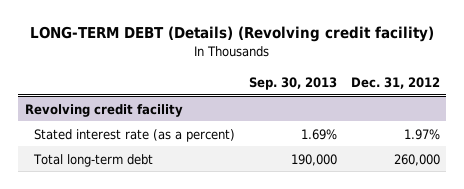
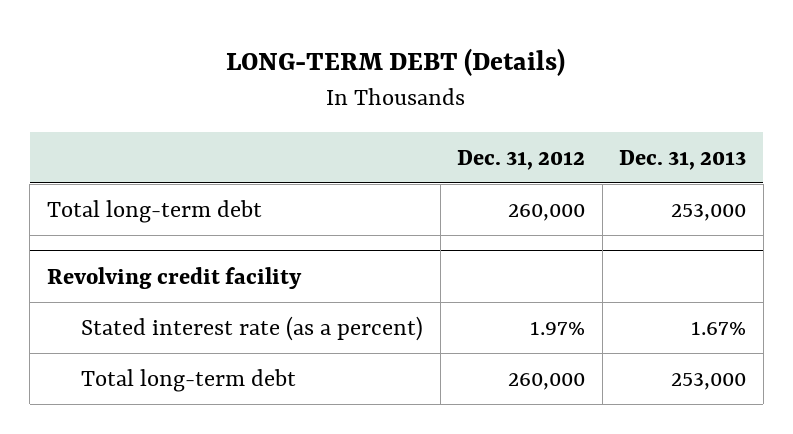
- LONG-TERM DEBT (Details) (Revolving credit facility)
+ LONG-TERM DEBT (Details)
- | Sep. 30, 2013 | Dec. 31, 2012
+ | Dec. 31, 2012 | Dec. 31, 2013
+ Total long-term debt | 260,000 | 253,000

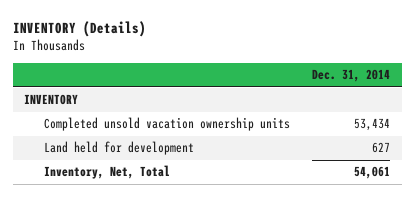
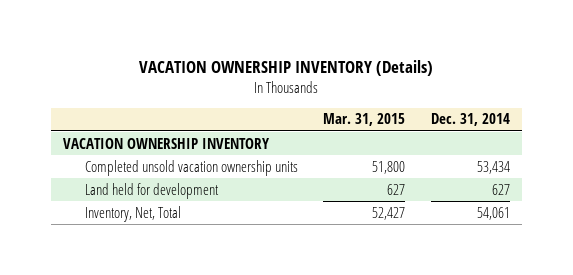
- INVENTORY (Details)
+ VACATION OWNERSHIP INVENTORY (Details)
- | Dec. 31, 2014
+ | Mar. 31, 2015 | Dec. 31, 2014
- INVENTORY
+ VACATION OWNERSHIP INVENTORY

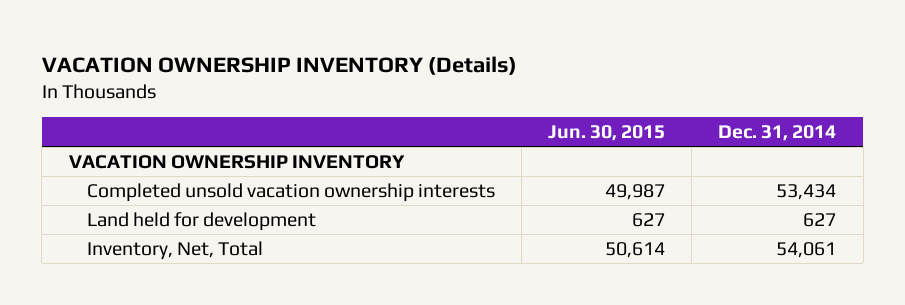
- | Mar. 31, 2015 | Dec. 31, 2014
+ | Jun. 30, 2015 | Dec. 31, 2014
- Completed unsold vacation ownership units | 51,800 | 53,434
+ Completed unsold vacation ownership interests | 49,987 | 53,434

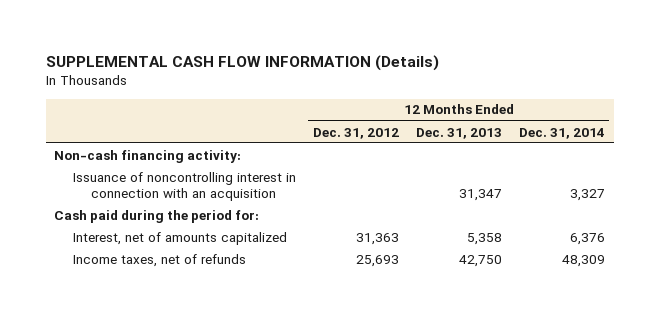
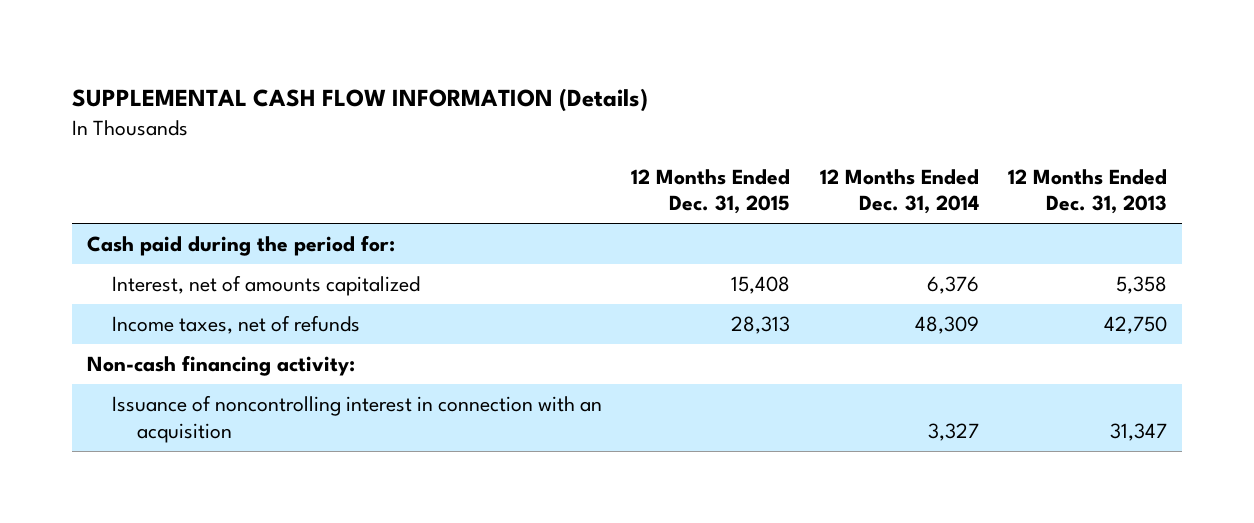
- | 12 Months Ended Dec. 31, 2012 | 12 Months Ended Dec. 31, 2013 | 12 Months Ended Dec. 31, 2014
+ | 12 Months Ended Dec. 31, 2015 | 12 Months Ended Dec. 31, 2014 | 12 Months Ended Dec. 31, 2013
moved down: Non-cash financing activity:
moved down: Issuance of noncontrolling interest in connection with an acquisition | | 3,327 | 31,347

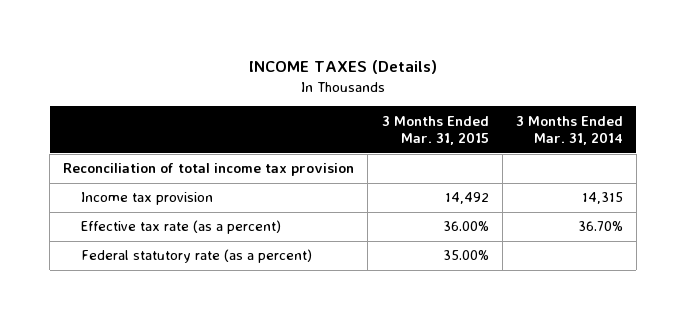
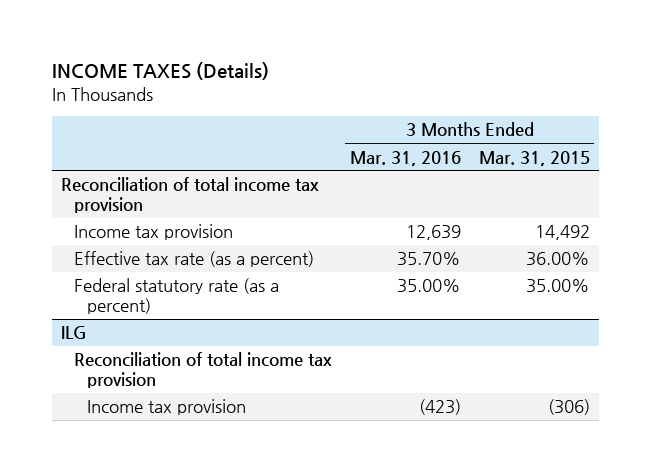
- | 3 Months Ended Mar. 31, 2015 | 3 Months Ended Mar. 31, 2014
+ | 3 Months Ended Mar. 31, 2016 | 3 Months Ended Mar. 31, 2015
+ ILG
+ Reconciliation of total income tax provision
+ Income tax provision | (423) | (306)

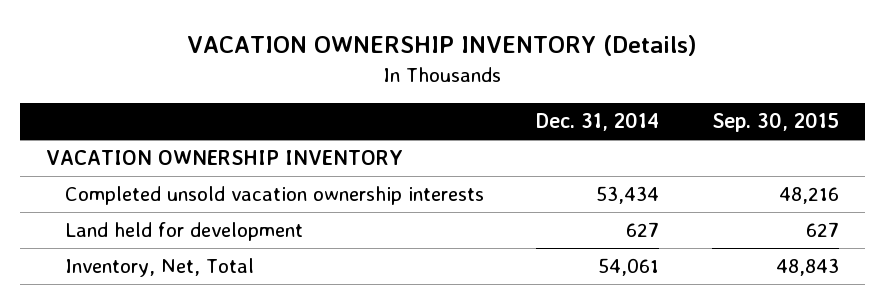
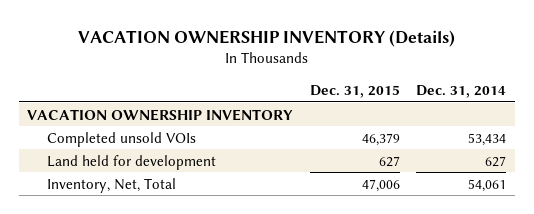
- | Dec. 31, 2014 | Sep. 30, 2015
+ | Dec. 31, 2015 | Dec. 31, 2014
- Completed unsold vacation ownership interests | 53,434 | 48,216
+ Completed unsold VOIs | 46,379 | 53,434

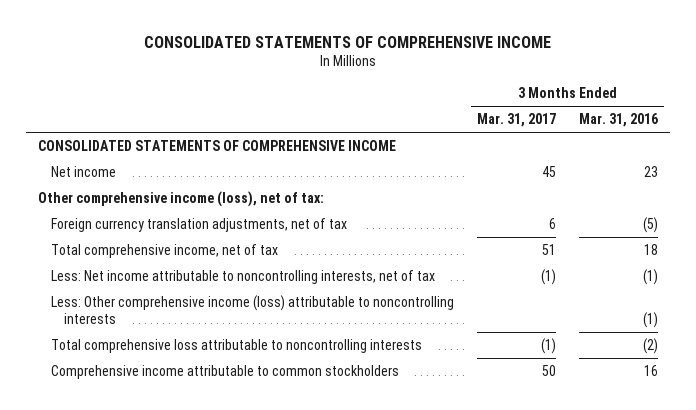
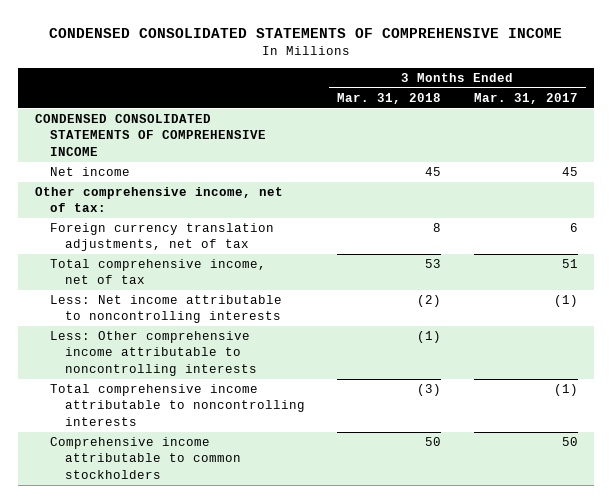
- CONSOLIDATED STATEMENTS OF COMPREHENSIVE INCOME
+ CONDENSED CONSOLIDATED STATEMENTS OF COMPREHENSIVE INCOME
- | 3 Months Ended Mar. 31, 2017 | 3 Months Ended Mar. 31, 2016
+ | 3 Months Ended Mar. 31, 2018 | 3 Months Ended Mar. 31, 2017
- CONSOLIDATED STATEMENTS OF COMPREHENSIVE INCOME
+ CONDENSED CONSOLIDATED STATEMENTS OF COMPREHENSIVE INCOME
- Other comprehensive income (loss), net of tax:
+ Other comprehensive income, net of tax:
- Less: Net income attributable to noncontrolling interests, net of tax | (1) | (1)
- Less: Other comprehensive income (loss) attributable to noncontrolling interests | | (1)
- Total comprehensive loss attributable to noncontrolling interests | (1) | (2)
+ Less: Net income attributable to noncontrolling interests | (2) | (1)
+ Less: Other comprehensive income attributable to noncontrolling interests | (1) |
+ Total comprehensive income attributable to noncontrolling interests | (3) | (1)

